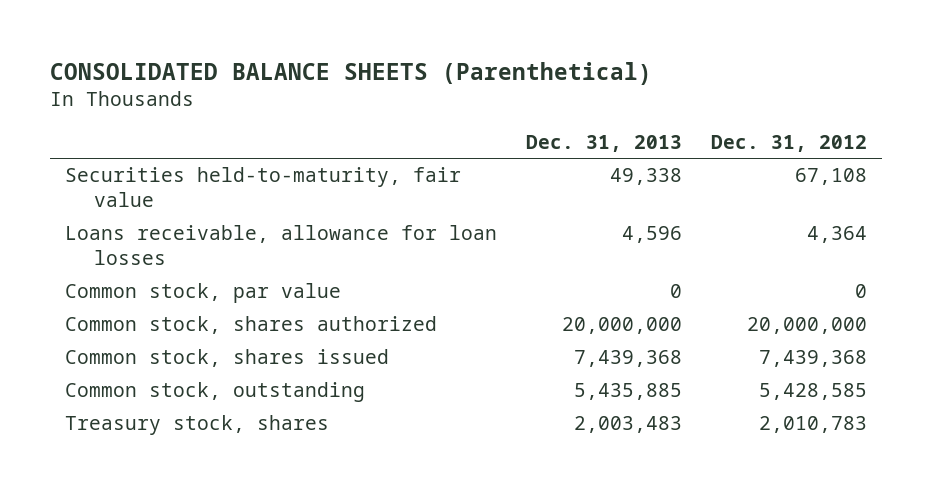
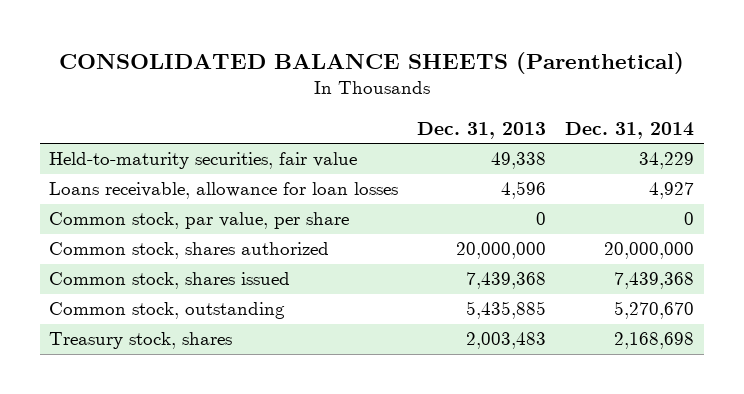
- | Dec. 31, 2013 | Dec. 31, 2012
+ | Dec. 31, 2013 | Dec. 31, 2014
- Securities held-to-maturity, fair value | 49,338 | 67,108
+ Held-to-maturity securities, fair value | 49,338 | 34,229
- Common stock, par value | 0 | 0
+ Common stock, par value, per share | 0 | 0

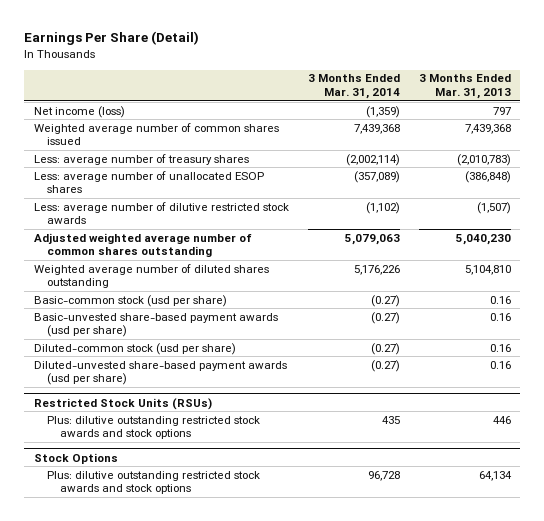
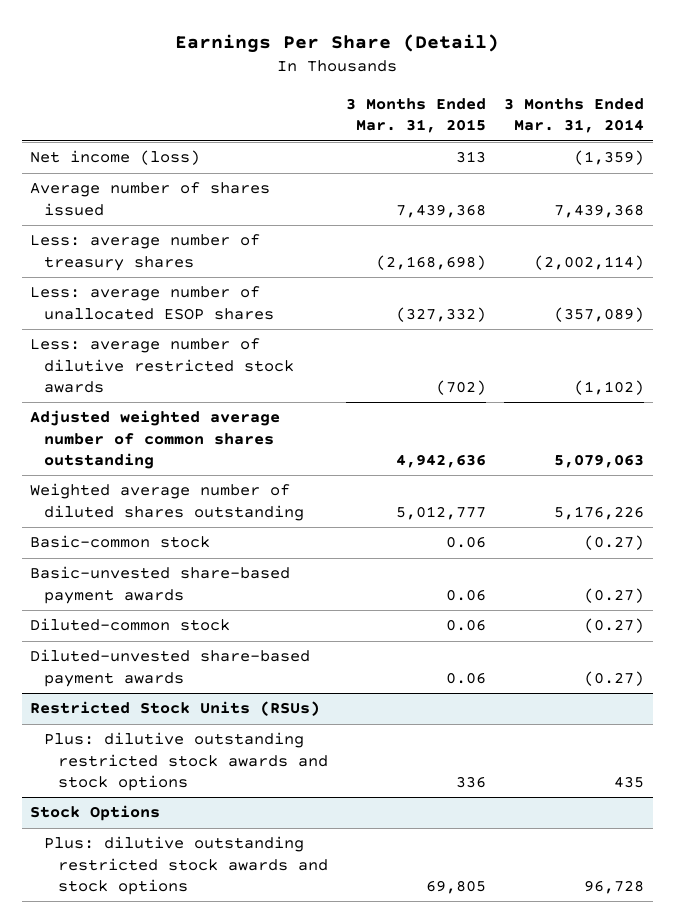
- | 3 Months Ended Mar. 31, 2014 | 3 Months Ended Mar. 31, 2013
+ | 3 Months Ended Mar. 31, 2015 | 3 Months Ended Mar. 31, 2014
- Weighted average number of common shares issued | 7,439,368 | 7,439,368
+ Average number of shares issued | 7,439,368 | 7,439,368
- Basic-common stock (usd per share) | (0.27) | 0.16
- Basic-unvested share-based payment awards (usd per share) | (0.27) | 0.16
- Diluted-common stock (usd per share) | (0.27) | 0.16
- Diluted-unvested share-based payment awards (usd per share) | (0.27) | 0.16
+ Basic-common stock | 0.06 | (0.27)
+ Basic-unvested share-based payment awards | 0.06 | (0.27)
+ Diluted-common stock | 0.06 | (0.27)
+ Diluted-unvested share-based payment awards | 0.06 | (0.27)

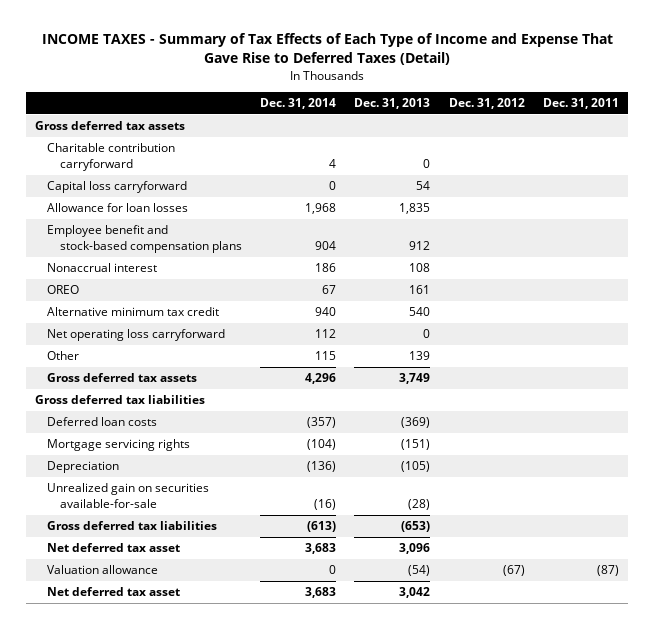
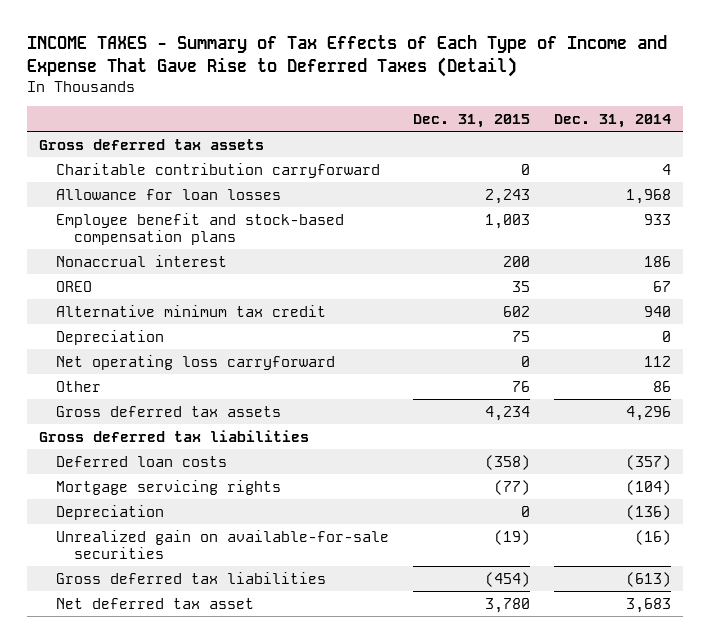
- | Dec. 31, 2014 | Dec. 31, 2013 | Dec. 31, 2012 | Dec. 31, 2011
+ | Dec. 31, 2015 | Dec. 31, 2014
- Capital loss carryforward | 0 | 54 | |
- Employee benefit and stock-based compensation plans | 904 | 912 | |
+ Employee benefit and stock-based compensation plans | 1,003 | 933
+ Depreciation | 75 | 0
- Other | 115 | 139 | |
+ Other | 76 | 86
- Unrealized gain on securities available-for-sale | (16) | (28) | |
+ Unrealized gain on available-for-sale securities | (19) | (16)
- Valuation allowance | 0 | (54) | (67) | (87)
- Net deferred tax asset | 3,683 | 3,042 | |

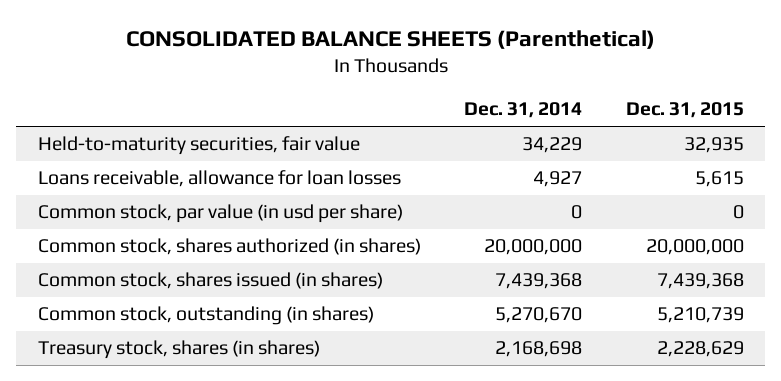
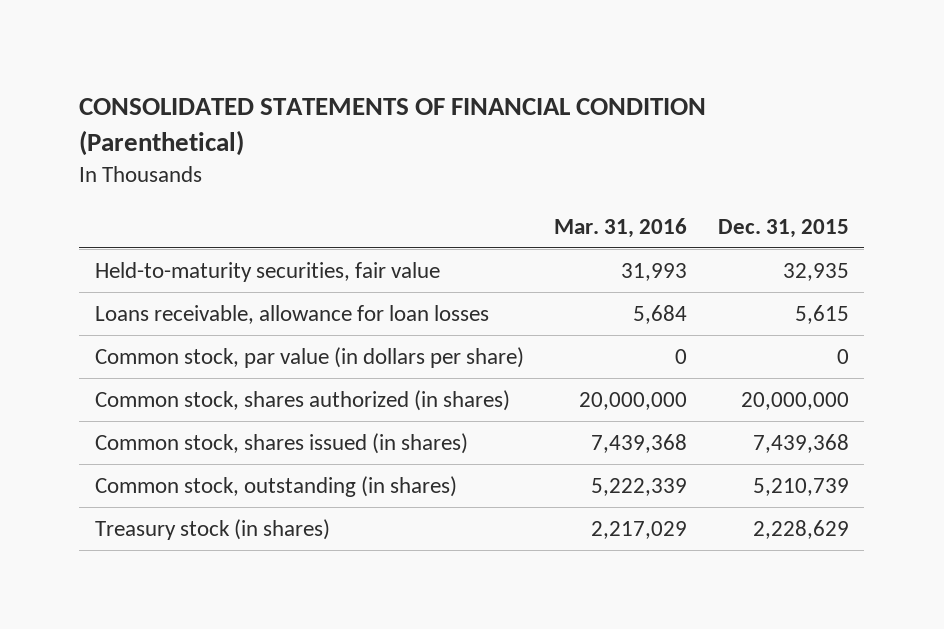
- CONSOLIDATED BALANCE SHEETS (Parenthetical)
+ CONSOLIDATED STATEMENTS OF FINANCIAL CONDITION (Parenthetical)
- | Dec. 31, 2014 | Dec. 31, 2015
+ | Mar. 31, 2016 | Dec. 31, 2015
- Common stock, par value (in usd per share) | 0 | 0
+ Common stock, par value (in dollars per share) | 0 | 0
- Treasury stock, shares (in shares) | 2,168,698 | 2,228,629
+ Treasury stock (in shares) | 2,217,029 | 2,228,629

